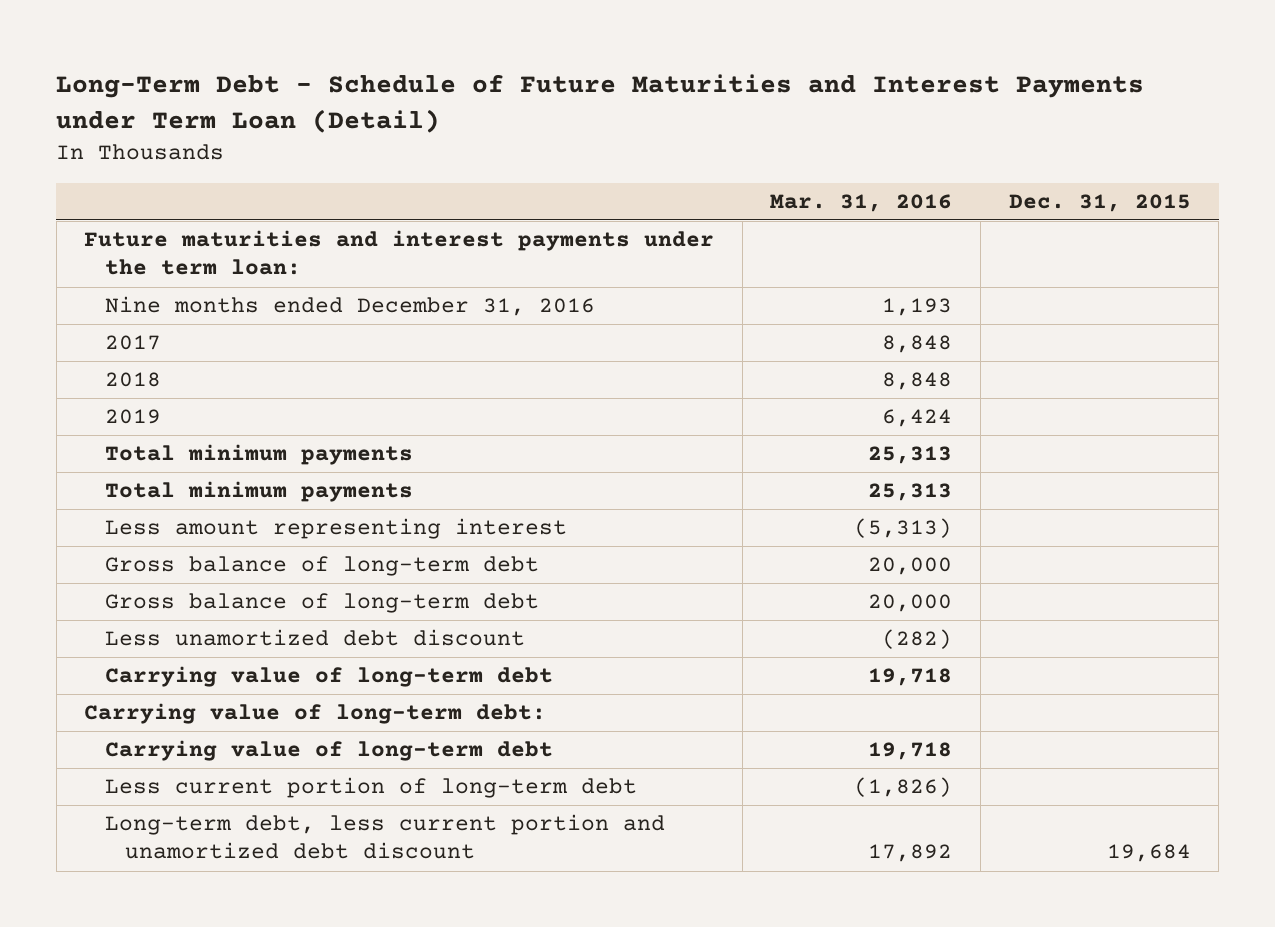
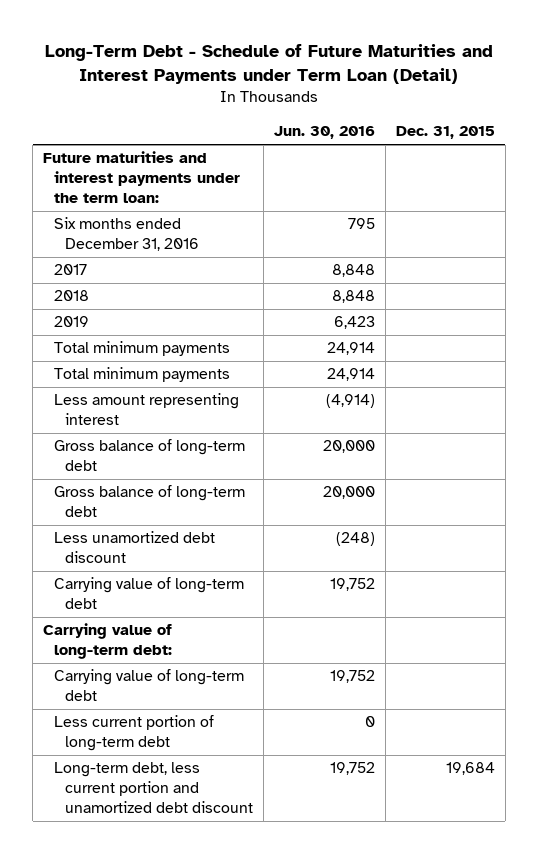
- | Mar. 31, 2016 | Dec. 31, 2015
+ | Jun. 30, 2016 | Dec. 31, 2015
- Nine months ended December 31, 2016 | 1,193 |
+ Six months ended December 31, 2016 | 795 |

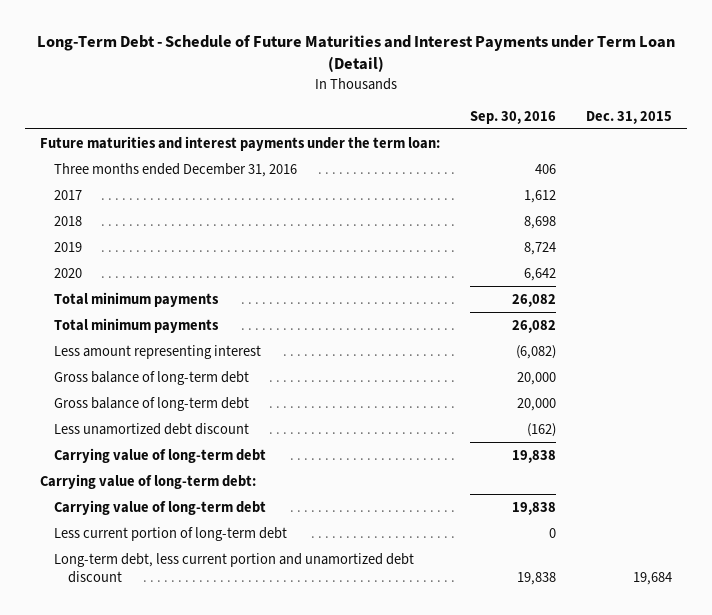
- | Jun. 30, 2016 | Dec. 31, 2015
+ | Sep. 30, 2016 | Dec. 31, 2015
- Six months ended December 31, 2016 | 795 |
+ Three months ended December 31, 2016 | 406 |
+ 2020 | 6,642 |

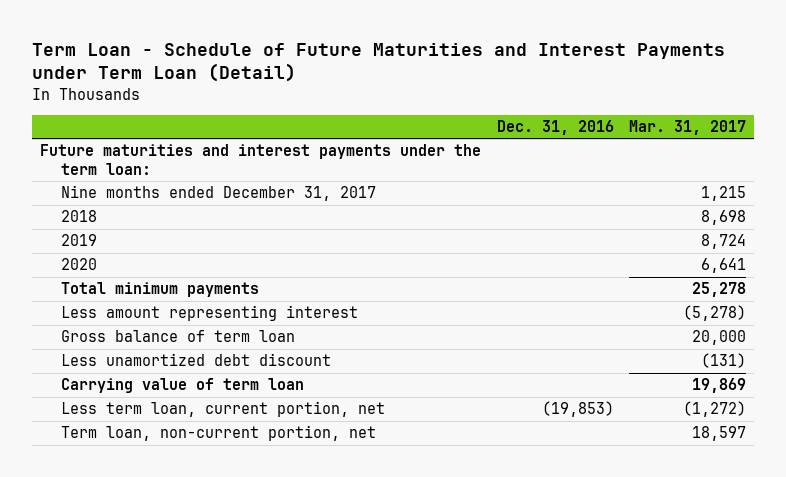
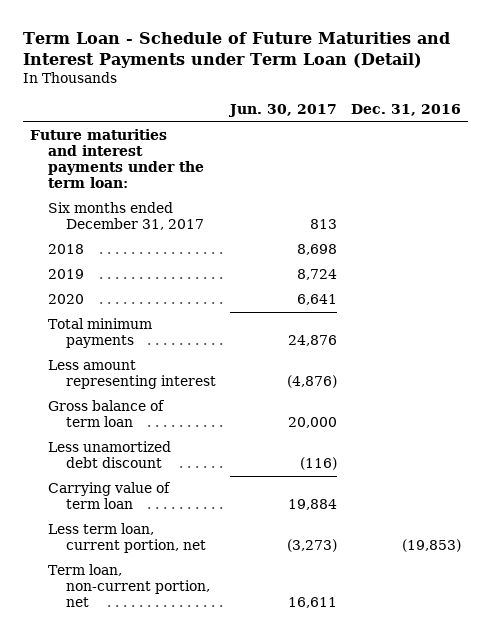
- | Dec. 31, 2016 | Mar. 31, 2017
+ | Jun. 30, 2017 | Dec. 31, 2016
- Nine months ended December 31, 2017 | | 1,215
+ Six months ended December 31, 2017 | 813 |

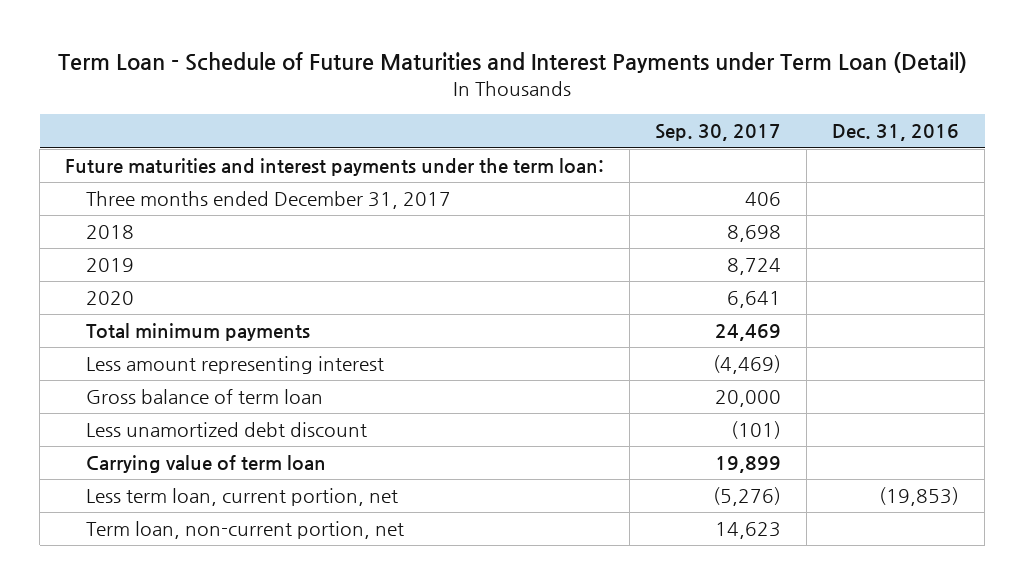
- | Jun. 30, 2017 | Dec. 31, 2016
+ | Sep. 30, 2017 | Dec. 31, 2016
- Six months ended December 31, 2017 | 813 |
+ Three months ended December 31, 2017 | 406 |

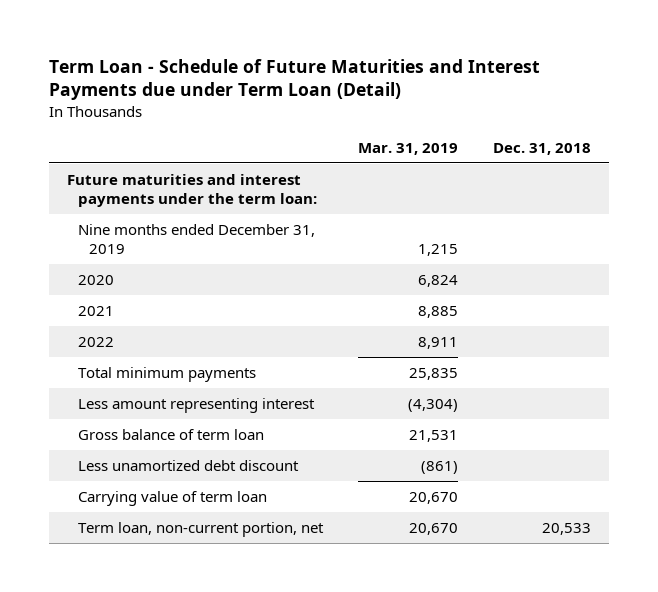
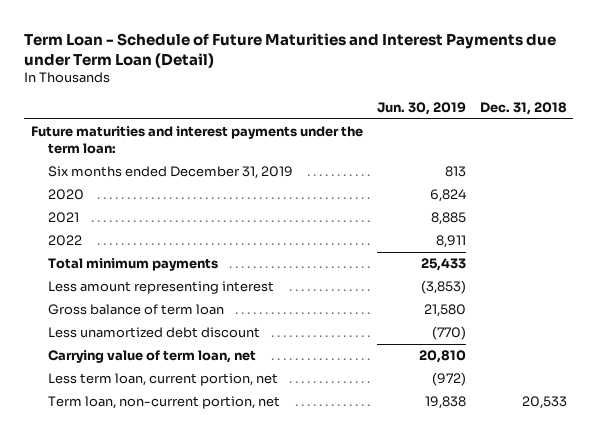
- | Mar. 31, 2019 | Dec. 31, 2018
+ | Jun. 30, 2019 | Dec. 31, 2018
- Nine months ended December 31, 2019 | 1,215 |
+ Six months ended December 31, 2019 | 813 |
- Carrying value of term loan | 20,670 |
+ Carrying value of term loan, net | 20,810 |
+ Less term loan, current portion, net | (972) |

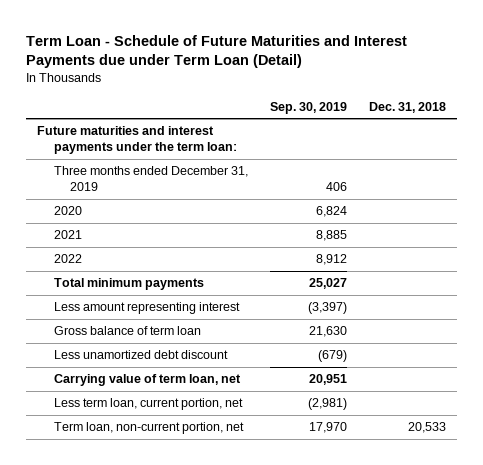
- | Jun. 30, 2019 | Dec. 31, 2018
+ | Sep. 30, 2019 | Dec. 31, 2018
- Six months ended December 31, 2019 | 813 |
+ Three months ended December 31, 2019 | 406 |

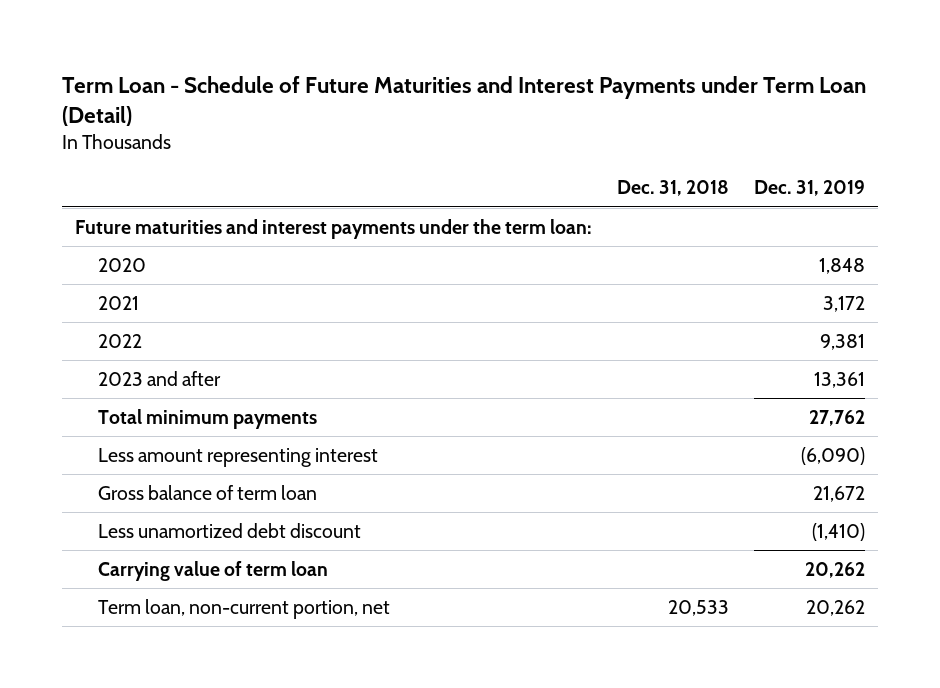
- Term Loan - Schedule of Future Maturities and Interest Payments due under Term Loan (Detail)
+ Term Loan - Schedule of Future Maturities and Interest Payments under Term Loan (Detail)
- | Sep. 30, 2019 | Dec. 31, 2018
+ | Dec. 31, 2018 | Dec. 31, 2019
- Three months ended December 31, 2019 | 406 |
+ 2023 and after | | 13,361
- Carrying value of term loan, net | 20,951 |
- Less term loan, current portion, net | (2,981) |
+ Carrying value of term loan | | 20,262

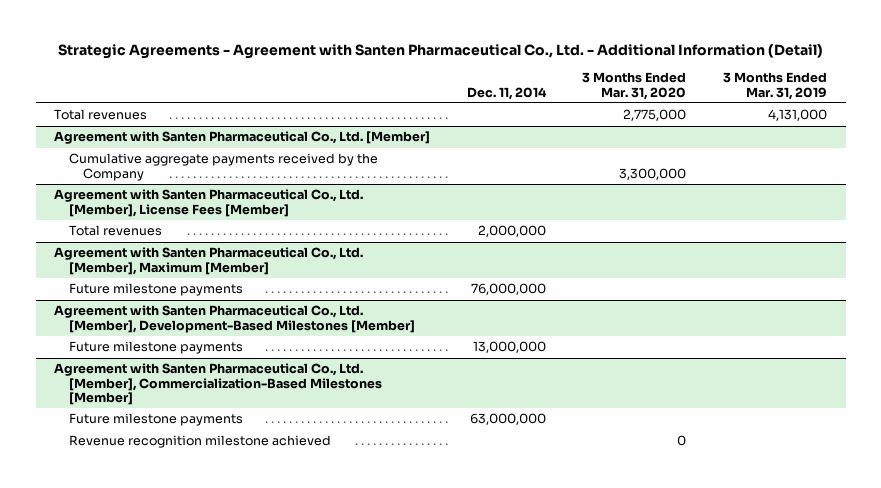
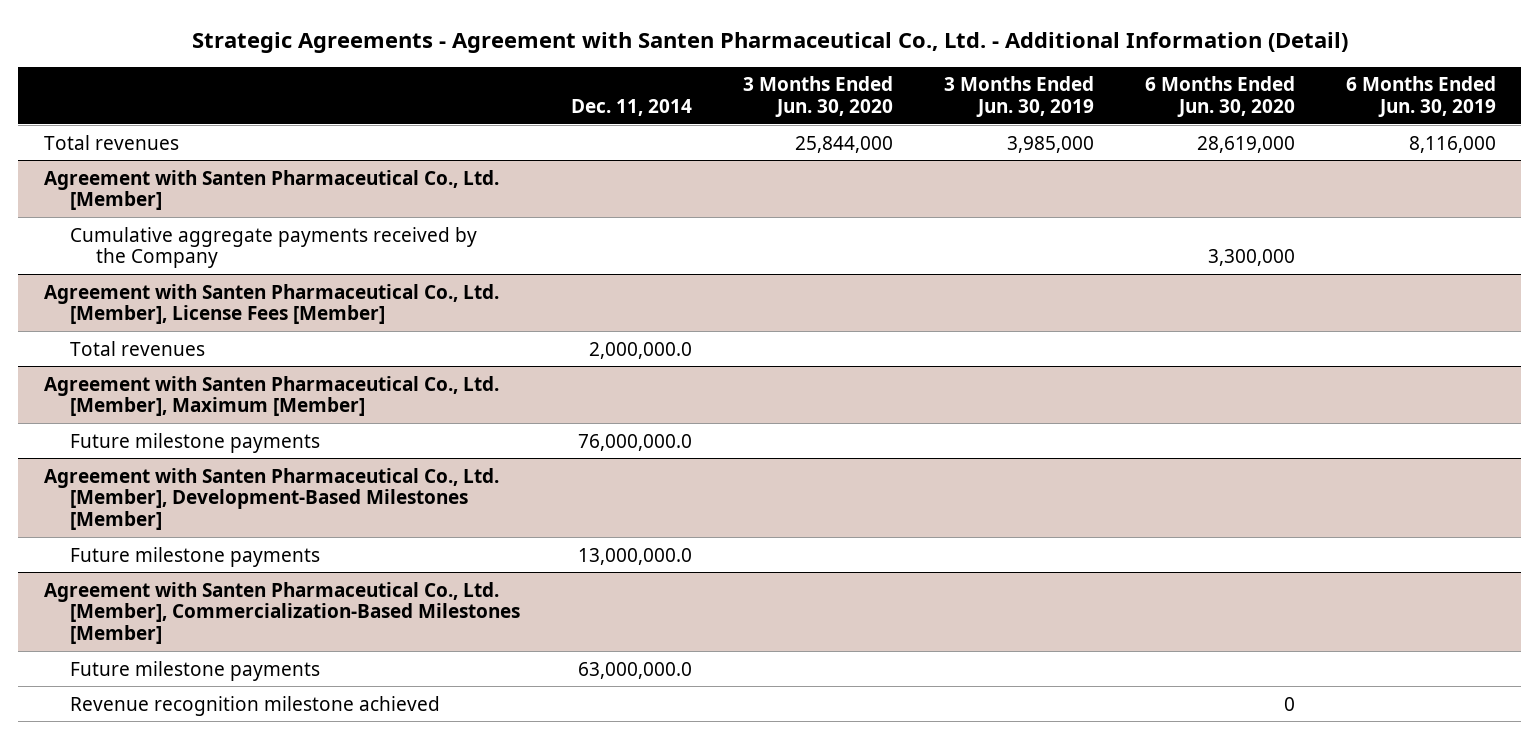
- | Dec. 11, 2014 | 3 Months Ended Mar. 31, 2020 | 3 Months Ended Mar. 31, 2019
+ | Dec. 11, 2014 | 3 Months Ended Jun. 30, 2020 | 3 Months Ended Jun. 30, 2019 | 6 Months Ended Jun. 30, 2020 | 6 Months Ended Jun. 30, 2019
@ Agreement with Santen Pharmaceutical Co., Ltd. [Member], License Fees [Member]
- Total revenues | 2,000,000 | |
+ Total revenues | 2,000,000.0 | | | |
@ Agreement with Santen Pharmaceutical Co., Ltd. [Member], Maximum [Member]
- Future milestone payments | 76,000,000 | |
+ Future milestone payments | 76,000,000.0 | | | |
@ Agreement with Santen Pharmaceutical Co., Ltd. [Member], Development-Based Milestones [Member]
- Future milestone payments | 13,000,000 | |
+ Future milestone payments | 13,000,000.0 | | | |
@ Agreement with Santen Pharmaceutical Co., Ltd. [Member], Commercialization-Based Milestones [Member]
- Future milestone payments | 63,000,000 | |
+ Future milestone payments | 63,000,000.0 | | | |

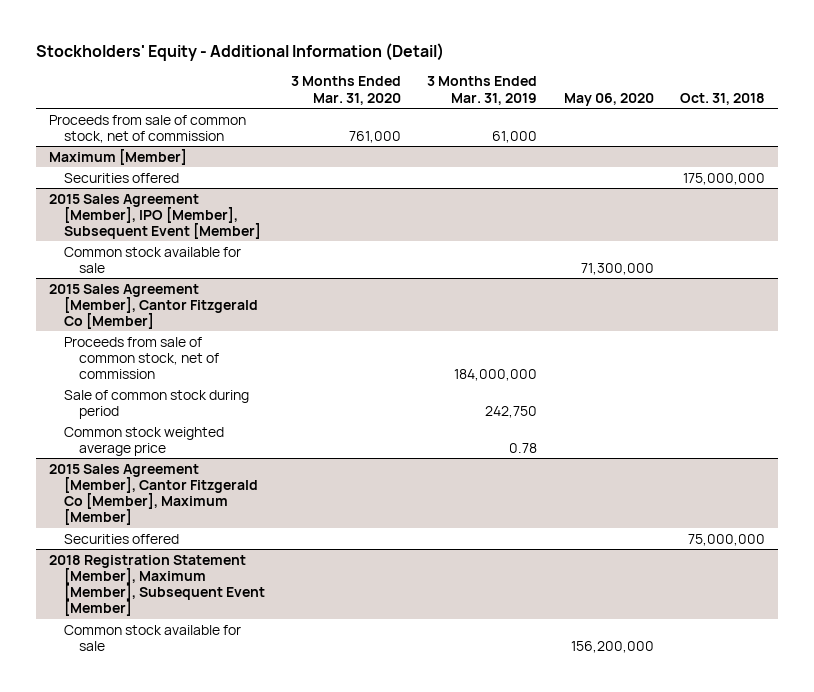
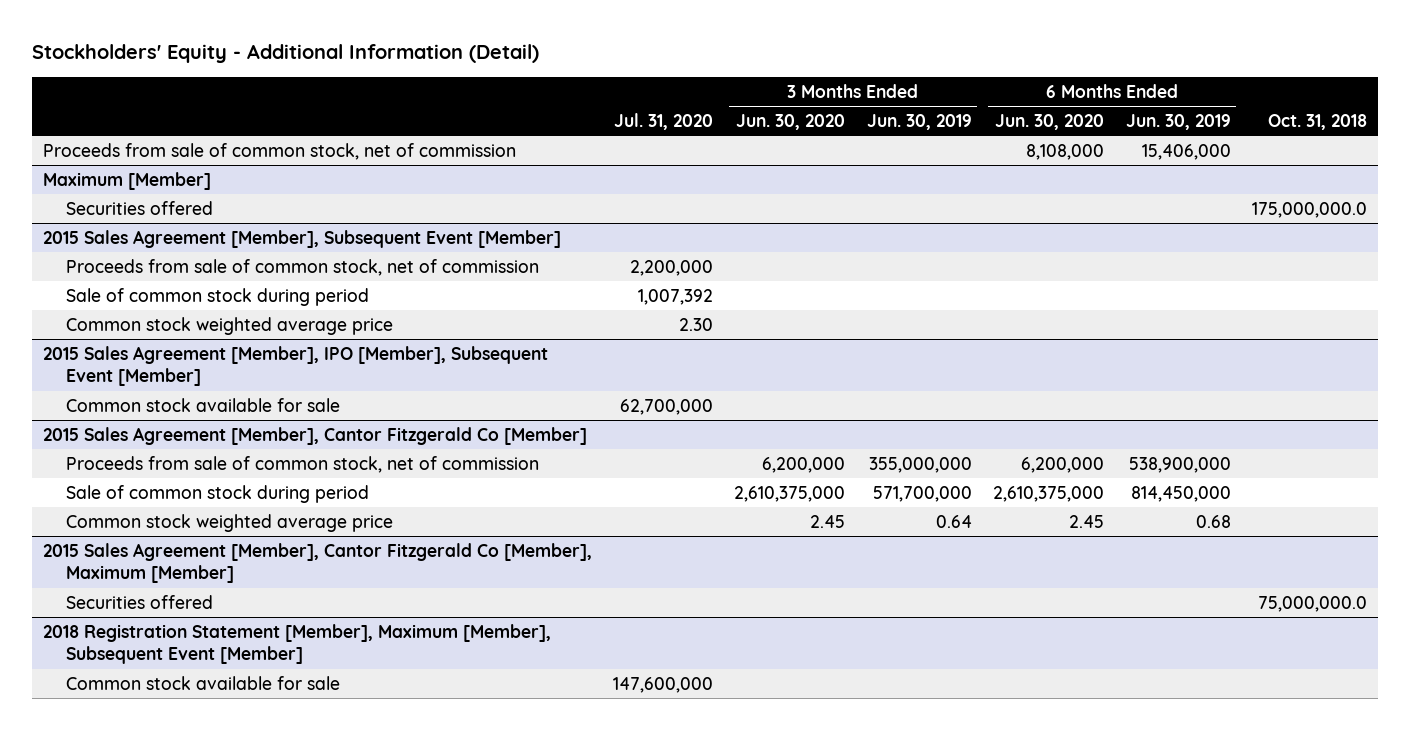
- | 3 Months Ended Mar. 31, 2020 | 3 Months Ended Mar. 31, 2019 | May 06, 2020 | Oct. 31, 2018
+ | Jul. 31, 2020 | 3 Months Ended Jun. 30, 2020 | 3 Months Ended Jun. 30, 2019 | 6 Months Ended Jun. 30, 2020 | 6 Months Ended Jun. 30, 2019 | Oct. 31, 2018
@ Maximum [Member]
- Securities offered | | | | 175,000,000
+ Securities offered | | | | | | 175,000,000.0
+ 2015 Sales Agreement [Member], Subsequent Event [Member]
+ Proceeds from sale of common stock, net of commission | 2,200,000 | | | | |
+ Sale of common stock during period | 1,007,392 | | | | |
+ Common stock weighted average price | 2.30 | | | | |
@ 2015 Sales Agreement [Member], Cantor Fitzgerald Co [Member], Maximum [Member]
- Securities offered | | | | 75,000,000
+ Securities offered | | | | | | 75,000,000.0

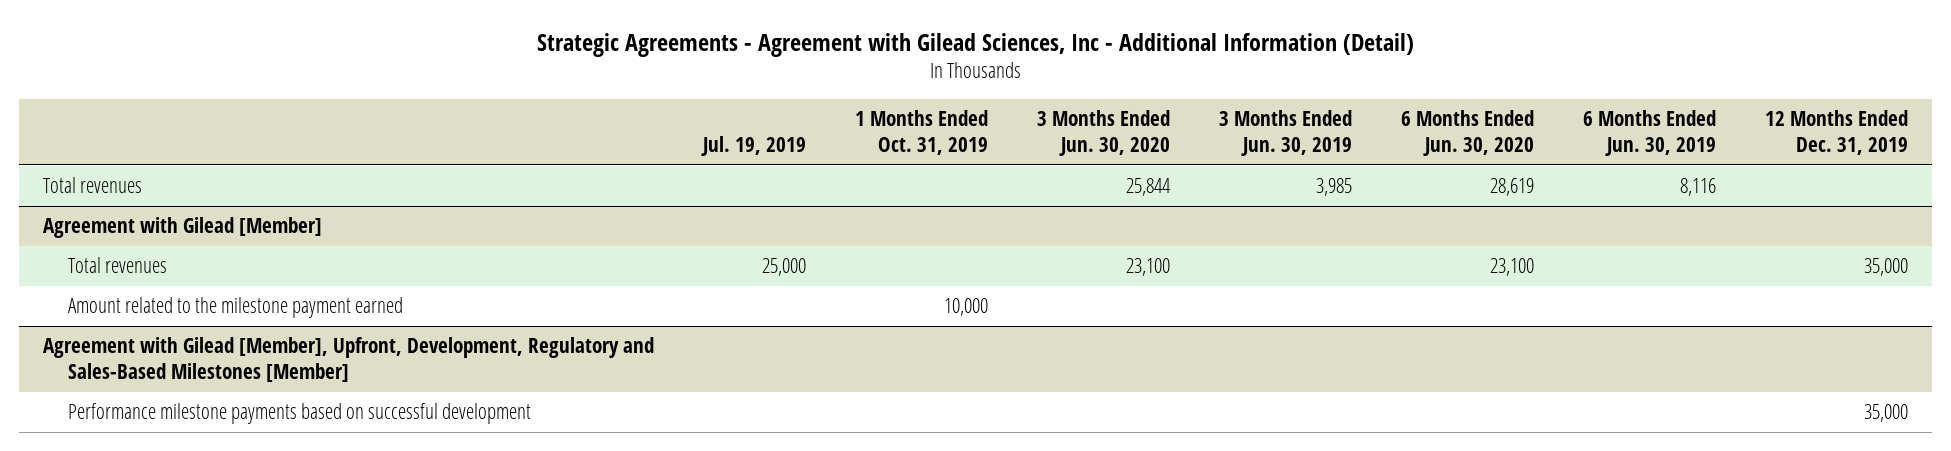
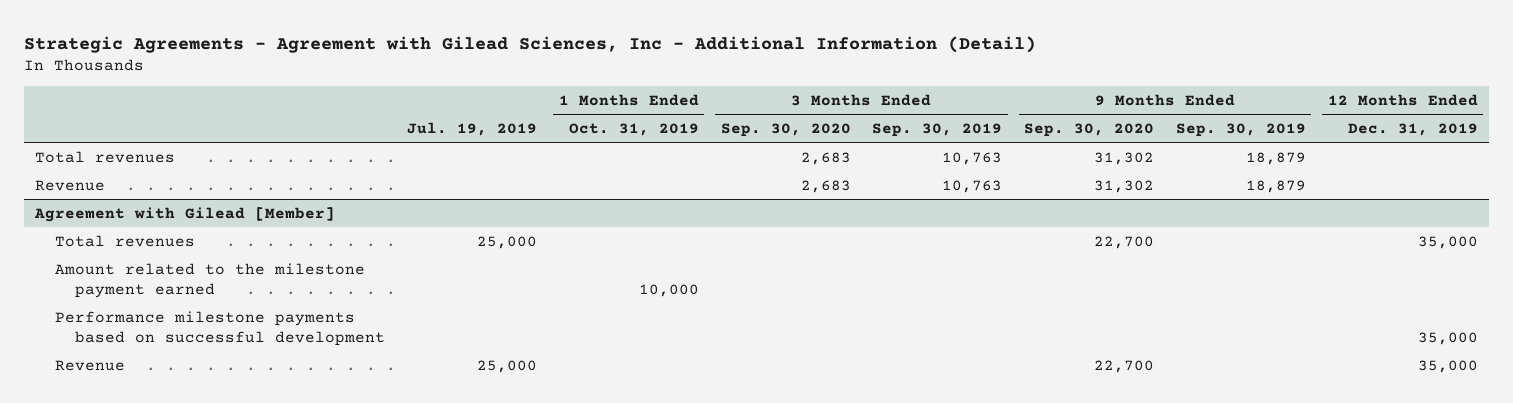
- | Jul. 19, 2019 | 1 Months Ended Oct. 31, 2019 | 3 Months Ended Jun. 30, 2020 | 3 Months Ended Jun. 30, 2019 | 6 Months Ended Jun. 30, 2020 | 6 Months Ended Jun. 30, 2019 | 12 Months Ended Dec. 31, 2019
+ | Jul. 19, 2019 | 1 Months Ended Oct. 31, 2019 | 3 Months Ended Sep. 30, 2020 | 3 Months Ended Sep. 30, 2019 | 9 Months Ended Sep. 30, 2020 | 9 Months Ended Sep. 30, 2019 | 12 Months Ended Dec. 31, 2019
+ Revenue | | | 2,683 | 10,763 | 31,302 | 18,879 |
- Agreement with Gilead [Member], Upfront, Development, Regulatory and Sales-Based Milestones [Member]
- Performance milestone payments based on successful development | | | | | | | 35,000
@ Agreement with Gilead [Member]
+ Performance milestone payments based on successful development | | | | | | | 35,000
+ Revenue | 25,000 | | | | 22,700 | | 35,000

